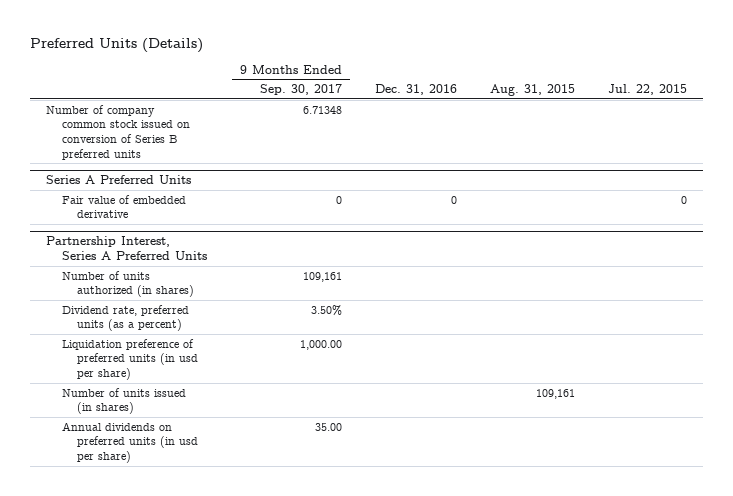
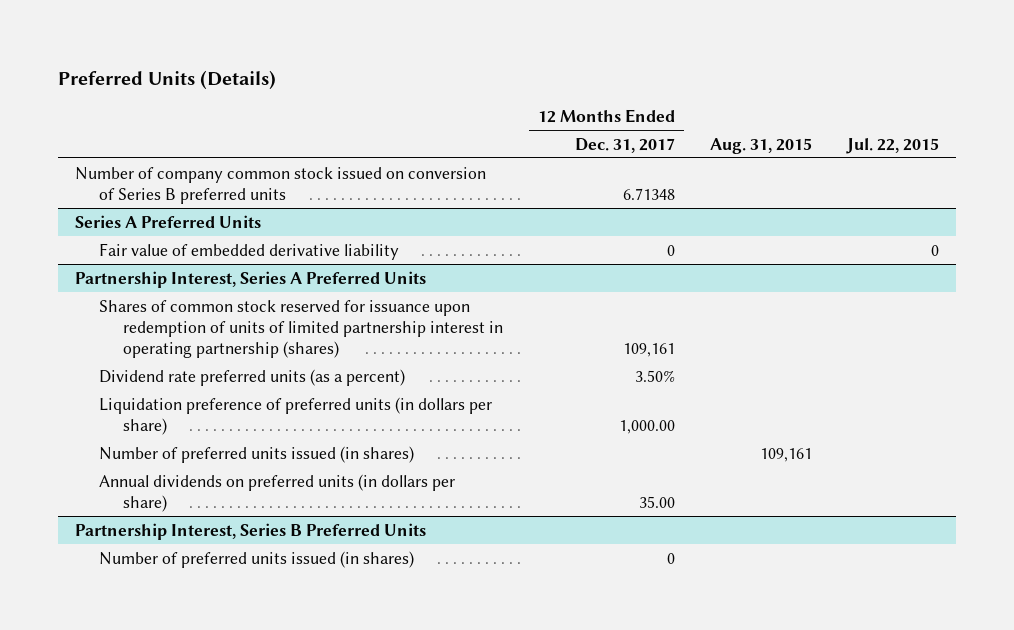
- | 9 Months Ended Sep. 30, 2017 | Dec. 31, 2016 | Aug. 31, 2015 | Jul. 22, 2015
+ | 12 Months Ended Dec. 31, 2017 | Aug. 31, 2015 | Jul. 22, 2015
@ Series A Preferred Units
- Fair value of embedded derivative | 0 | 0 | | 0
+ Fair value of embedded derivative liability | 0 | | 0
@ Partnership Interest, Series A Preferred Units
- Number of units authorized (in shares) | 109,161 | | |
- Dividend rate, preferred units (as a percent) | 3.50% | | |
- Liquidation preference of preferred units (in usd per share) | 1,000.00 | | |
- Number of units issued (in shares) | | | 109,161 |
- Annual dividends on preferred units (in usd per share) | 35.00 | | |
+ Shares of common stock reserved for issuance upon redemption of units of limited partnership interest in operating partnership (shares) | 109,161 | |
+ Dividend rate preferred units (as a percent) | 3.50% | |
+ Liquidation preference of preferred units (in dollars per share) | 1,000.00 | |
+ Number of preferred units issued (in shares) | | 109,161 |
+ Annual dividends on preferred units (in dollars per share) | 35.00 | |
+ Partnership Interest, Series B Preferred Units
+ Number of preferred units issued (in shares) | 0 | |

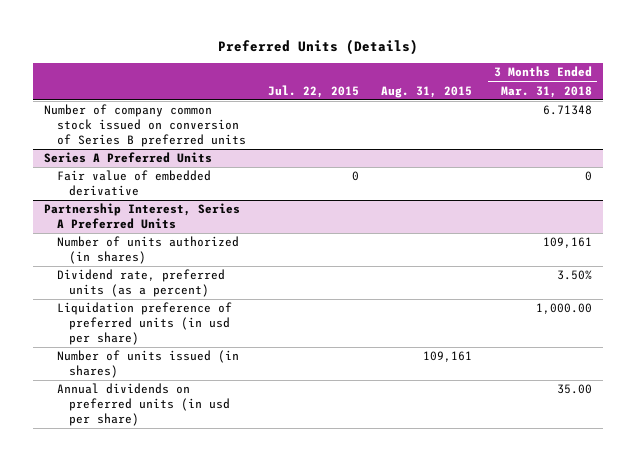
- | 12 Months Ended Dec. 31, 2017 | Aug. 31, 2015 | Jul. 22, 2015
+ | Jul. 22, 2015 | Aug. 31, 2015 | 3 Months Ended Mar. 31, 2018
@ Series A Preferred Units
- Fair value of embedded derivative liability | 0 | | 0
+ Fair value of embedded derivative | 0 | | 0
@ Partnership Interest, Series A Preferred Units
- Shares of common stock reserved for issuance upon redemption of units of limited partnership interest in operating partnership (shares) | 109,161 | |
- Dividend rate preferred units (as a percent) | 3.50% | |
- Liquidation preference of preferred units (in dollars per share) | 1,000.00 | |
- Number of preferred units issued (in shares) | | 109,161 |
- Annual dividends on preferred units (in dollars per share) | 35.00 | |
- Partnership Interest, Series B Preferred Units
- Number of preferred units issued (in shares) | 0 | |
@ Partnership Interest, Series A Preferred Units
+ Number of units authorized (in shares) | | | 109,161
+ Dividend rate, preferred units (as a percent) | | | 3.50%
+ Liquidation preference of preferred units (in usd per share) | | | 1,000.00
+ Number of units issued (in shares) | | 109,161 |
+ Annual dividends on preferred units (in usd per share) | | | 35.00

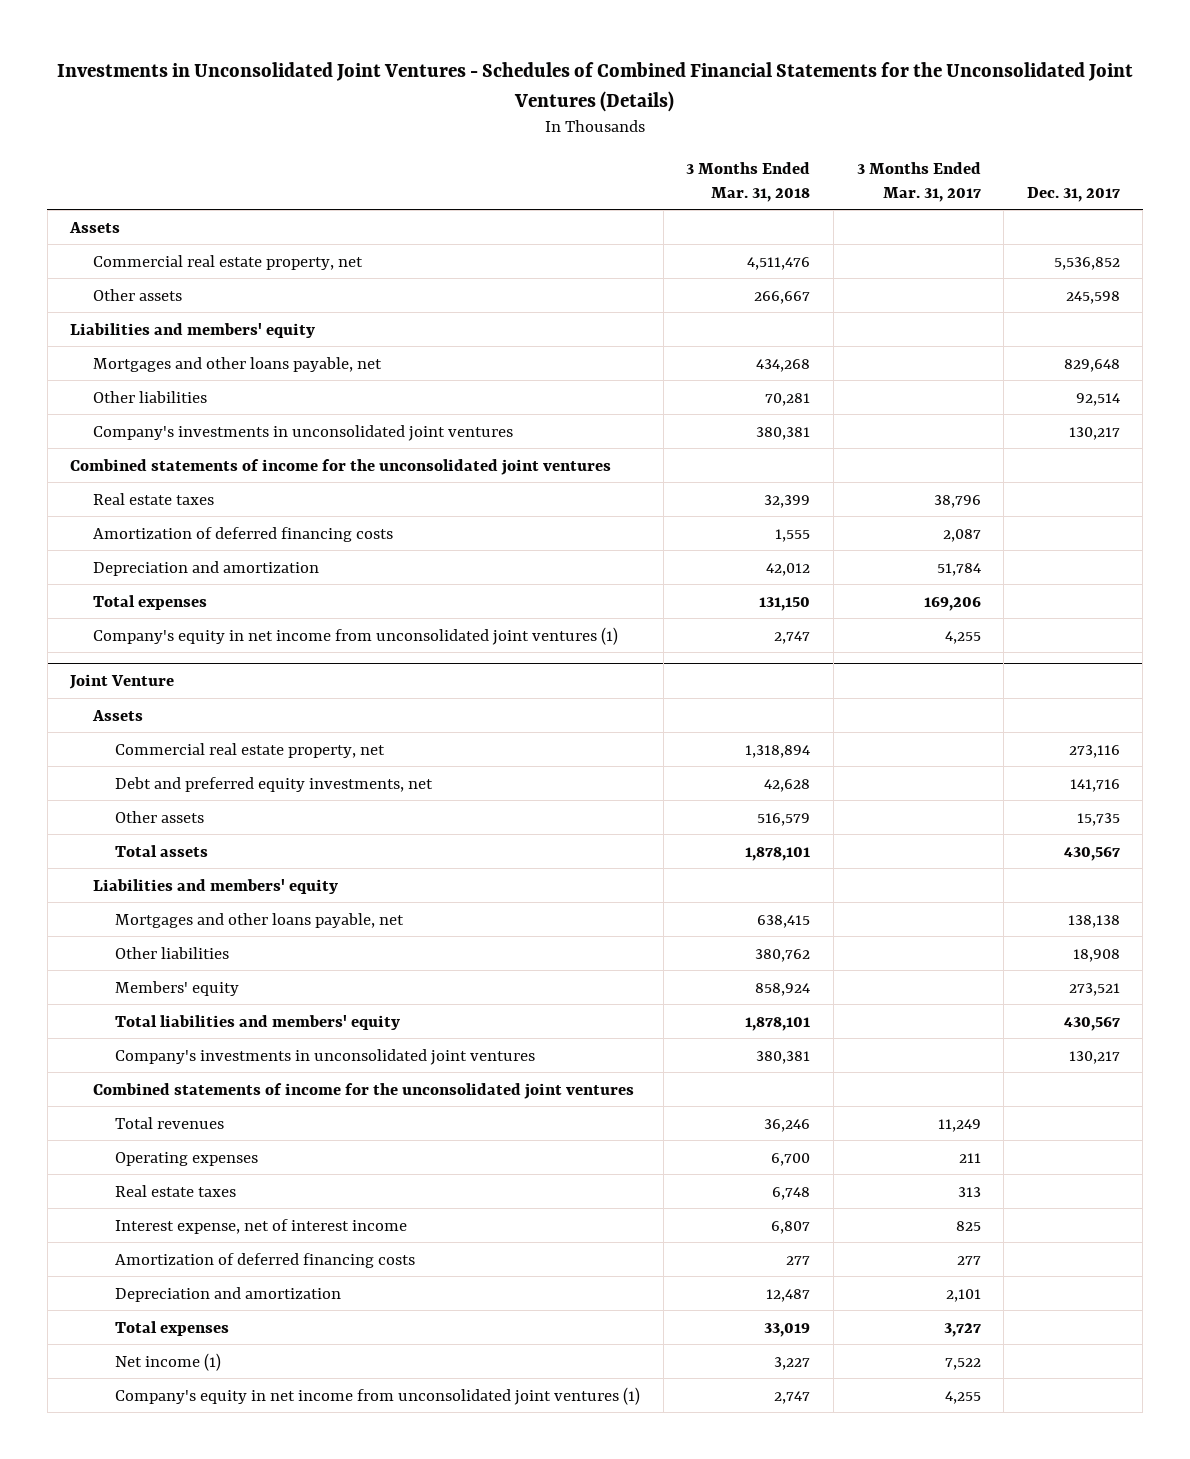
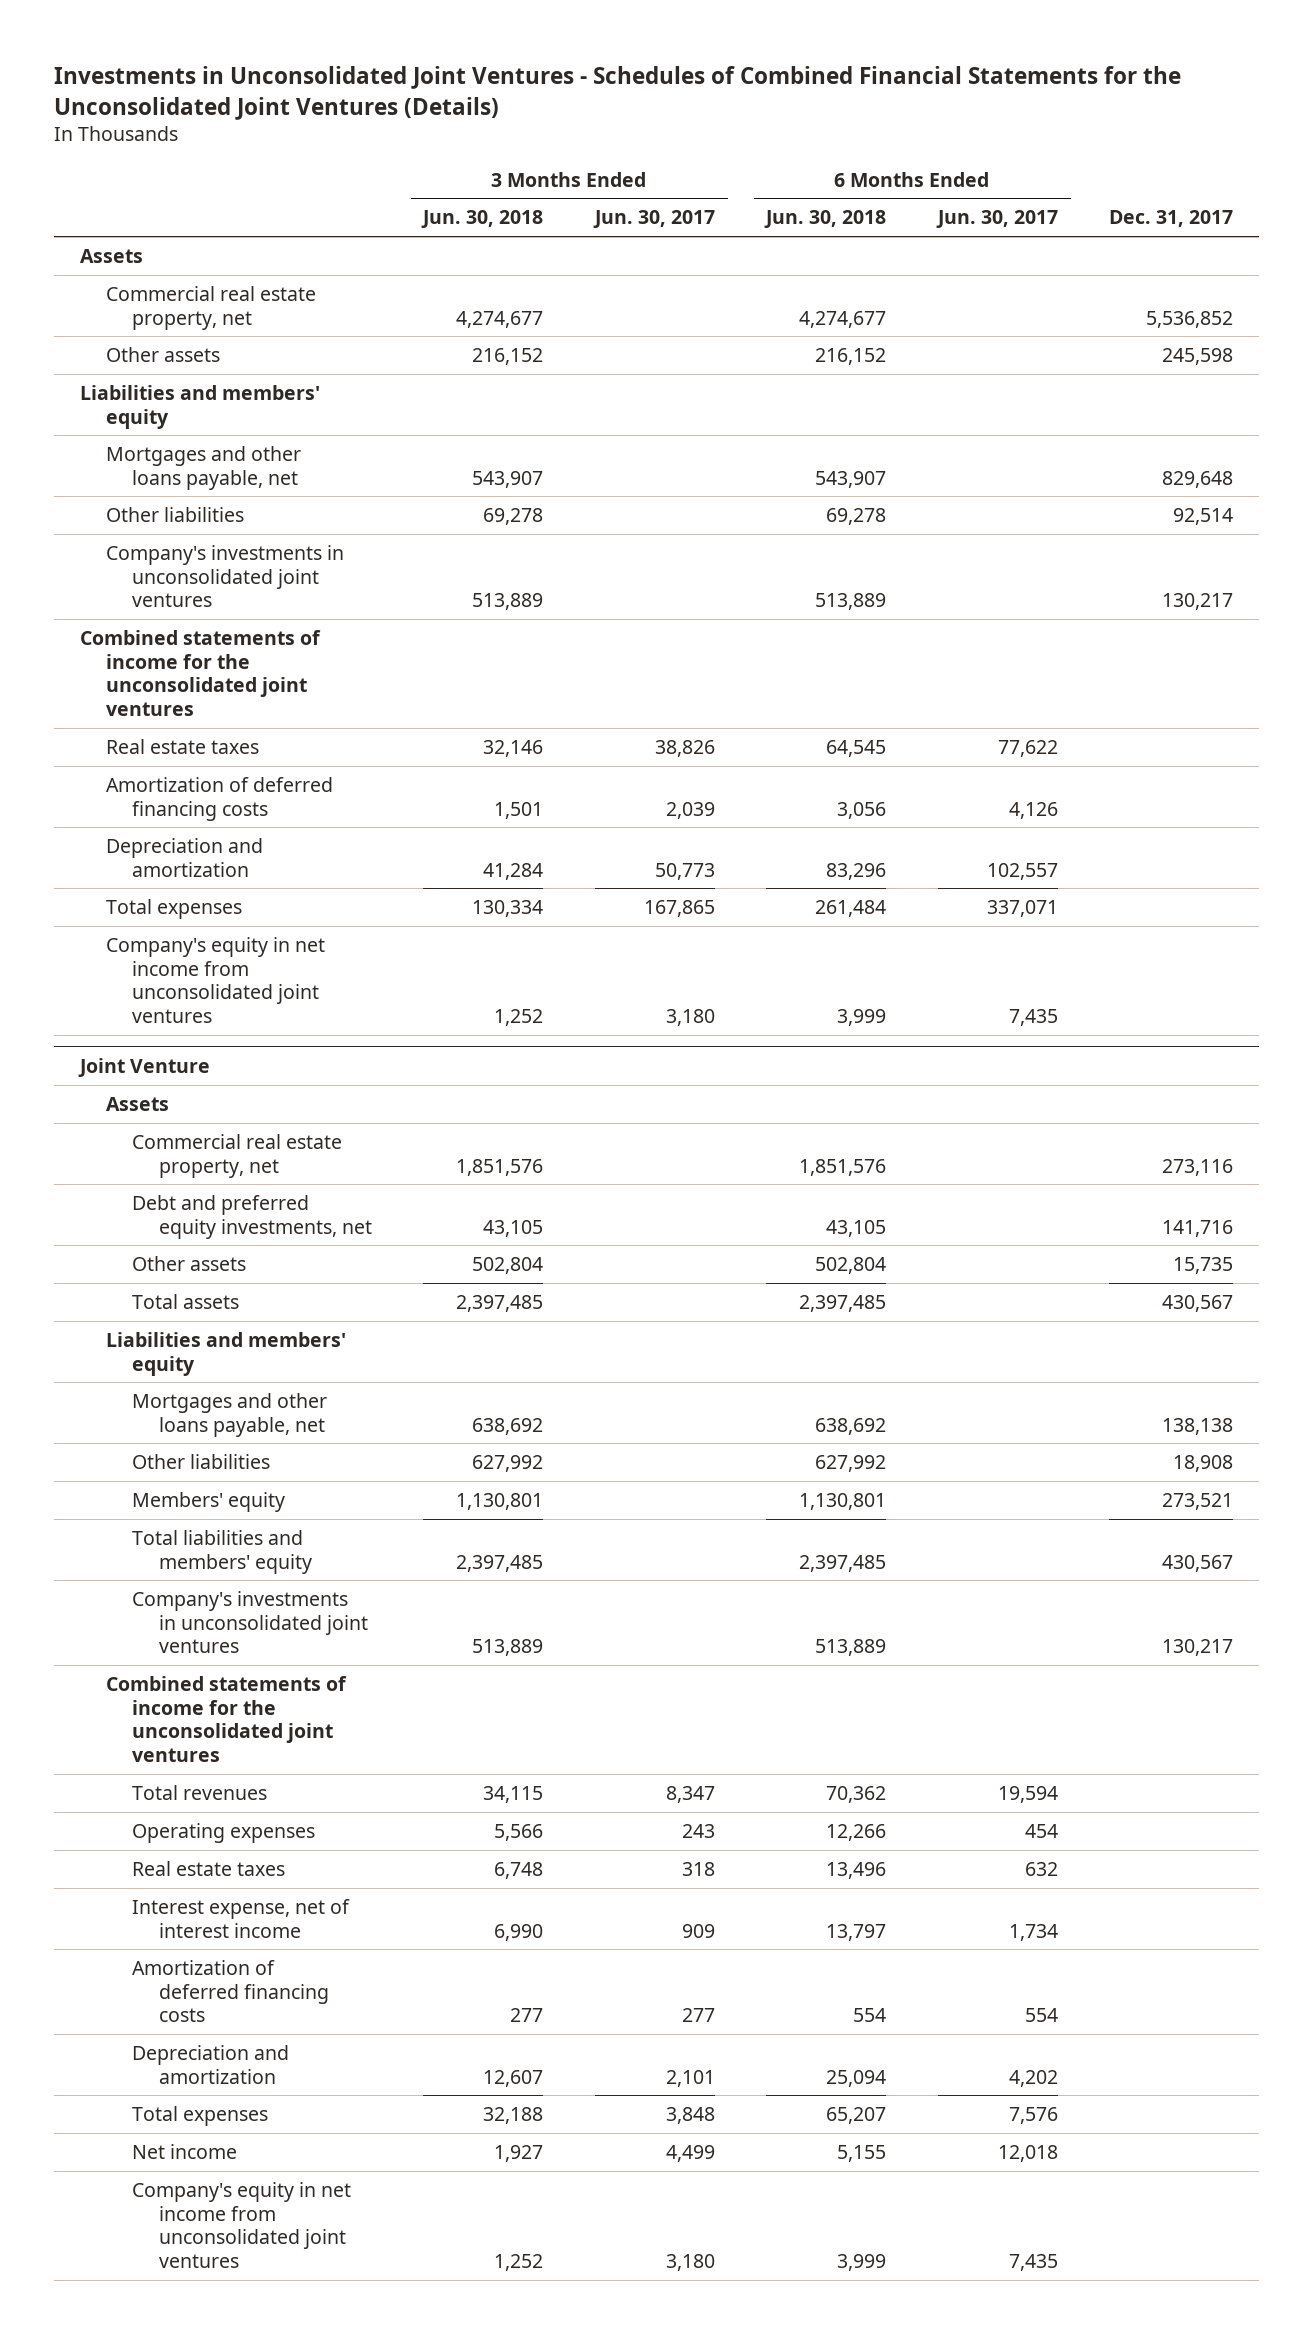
- | 3 Months Ended Mar. 31, 2018 | 3 Months Ended Mar. 31, 2017 | Dec. 31, 2017
+ | 3 Months Ended Jun. 30, 2018 | 3 Months Ended Jun. 30, 2017 | 6 Months Ended Jun. 30, 2018 | 6 Months Ended Jun. 30, 2017 | Dec. 31, 2017
- Company's equity in net income from unconsolidated joint ventures (1) | 2,747 | 4,255 |
+ Company's equity in net income from unconsolidated joint ventures | 1,252 | 3,180 | 3,999 | 7,435 |
@ Joint Venture
- Net income (1) | 3,227 | 7,522 |
- Company's equity in net income from unconsolidated joint ventures (1) | 2,747 | 4,255 |
+ Net income | 1,927 | 4,499 | 5,155 | 12,018 |
+ Company's equity in net income from unconsolidated joint ventures | 1,252 | 3,180 | 3,999 | 7,435 |

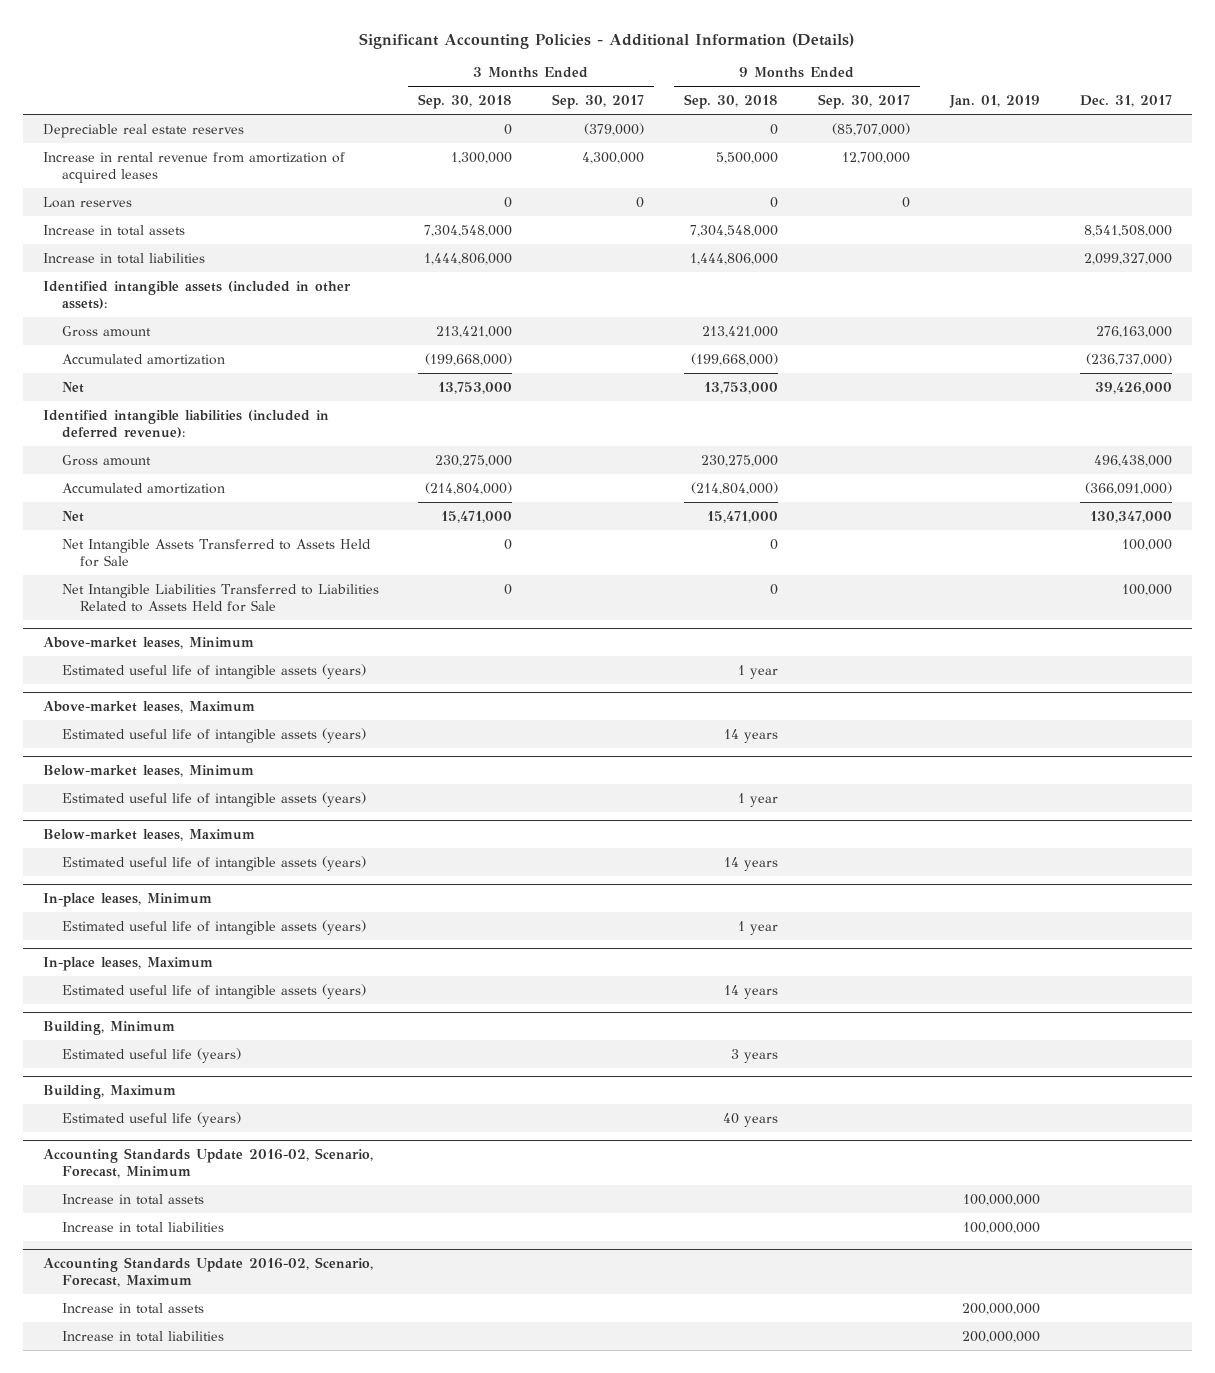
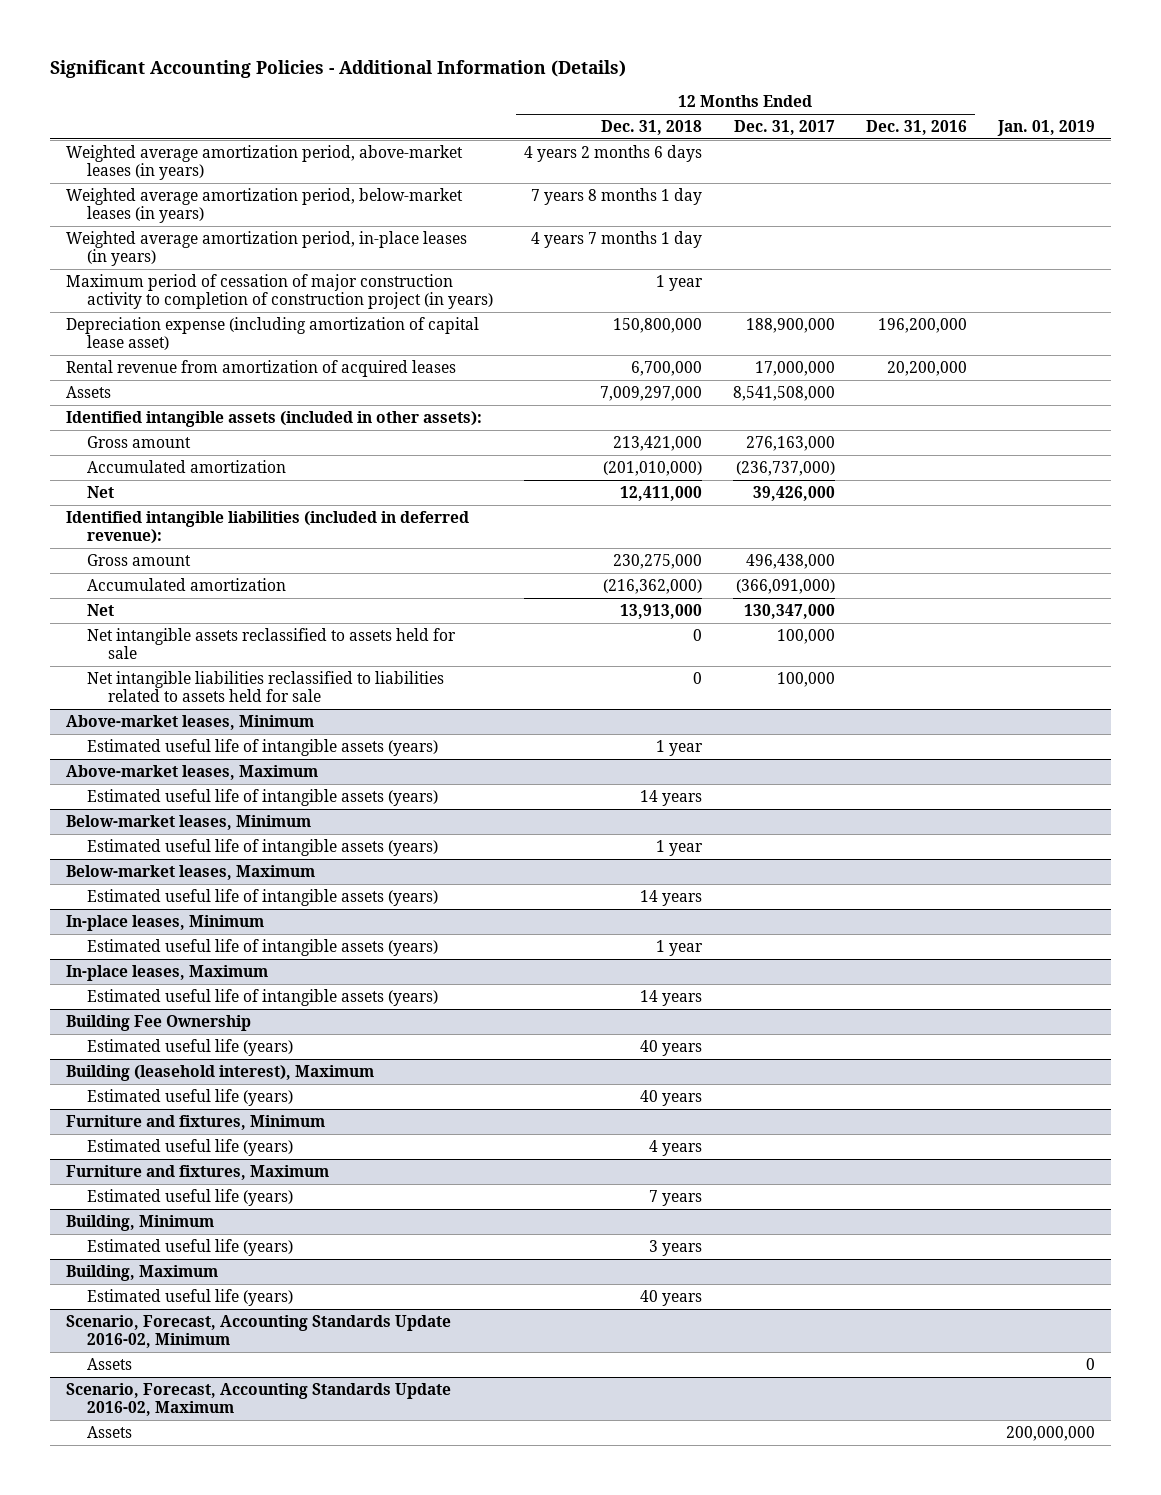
- | 3 Months Ended Sep. 30, 2018 | 3 Months Ended Sep. 30, 2017 | 9 Months Ended Sep. 30, 2018 | 9 Months Ended Sep. 30, 2017 | Jan. 01, 2019 | Dec. 31, 2017
+ | 12 Months Ended Dec. 31, 2018 | 12 Months Ended Dec. 31, 2017 | 12 Months Ended Dec. 31, 2016 | Jan. 01, 2019
- Depreciable real estate reserves | 0 | (379,000) | 0 | (85,707,000) | |
- Increase in rental revenue from amortization of acquired leases | 1,300,000 | 4,300,000 | 5,500,000 | 12,700,000 | |
- Loan reserves | 0 | 0 | 0 | 0 | |
- Increase in total assets | 7,304,548,000 | | 7,304,548,000 | | | 8,541,508,000
- Increase in total liabilities | 1,444,806,000 | | 1,444,806,000 | | | 2,099,327,000
+ Weighted average amortization period, above-market leases (in years) | 4 years 2 months 6 days | | |
+ Weighted average amortization period, below-market leases (in years) | 7 years 8 months 1 day | | |
+ Weighted average amortization period, in-place leases (in years) | 4 years 7 months 1 day | | |
+ Maximum period of cessation of major construction activity to completion of construction project (in years) | 1 year | | |
+ Depreciation expense (including amortization of capital lease asset) | 150,800,000 | 188,900,000 | 196,200,000 |
+ Rental revenue from amortization of acquired leases | 6,700,000 | 17,000,000 | 20,200,000 |
+ Assets | 7,009,297,000 | 8,541,508,000 | |
- Net Intangible Assets Transferred to Assets Held for Sale | 0 | | 0 | | | 100,000
- Net Intangible Liabilities Transferred to Liabilities Related to Assets Held for Sale | 0 | | 0 | | | 100,000
+ Net intangible assets reclassified to assets held for sale | 0 | 100,000 | |
+ Net intangible liabilities reclassified to liabilities related to assets held for sale | 0 | 100,000 | |
+ Building Fee Ownership
+ Estimated useful life (years) | 40 years | | |
+ Building (leasehold interest), Maximum
+ Estimated useful life (years) | 40 years | | |
+ Furniture and fixtures, Minimum
+ Estimated useful life (years) | 4 years | | |
+ Furniture and fixtures, Maximum
+ Estimated useful life (years) | 7 years | | |
- Accounting Standards Update 2016-02, Scenario, Forecast, Minimum
- Increase in total assets | | | | | 100,000,000 |
- Increase in total liabilities | | | | | 100,000,000 |
- Accounting Standards Update 2016-02, Scenario, Forecast, Maximum
- Increase in total assets | | | | | 200,000,000 |
- Increase in total liabilities | | | | | 200,000,000 |
+ Scenario, Forecast, Accounting Standards Update 2016-02, Minimum
+ Assets | | | | 0
+ Scenario, Forecast, Accounting Standards Update 2016-02, Maximum
+ Assets | | | | 200,000,000

